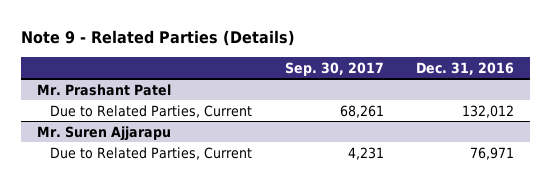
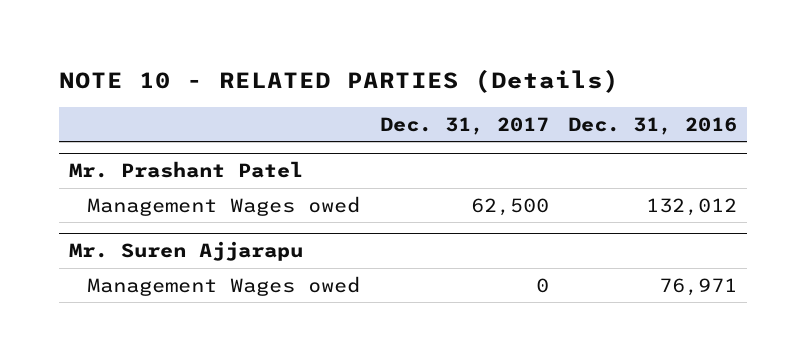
- Note 9 - Related Parties (Details)
+ NOTE 10 - RELATED PARTIES (Details)
- | Sep. 30, 2017 | Dec. 31, 2016
+ | Dec. 31, 2017 | Dec. 31, 2016
@ Mr. Prashant Patel
- Due to Related Parties, Current | 68,261 | 132,012
+ Management Wages owed | 62,500 | 132,012
@ Mr. Suren Ajjarapu
- Due to Related Parties, Current | 4,231 | 76,971
+ Management Wages owed | 0 | 76,971

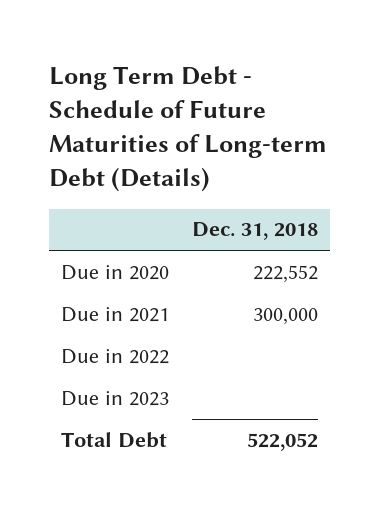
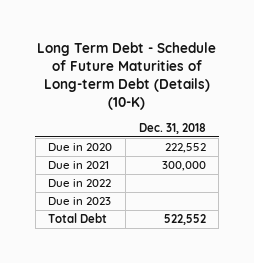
- Long Term Debt - Schedule of Future Maturities of Long-term Debt (Details)
+ Long Term Debt - Schedule of Future Maturities of Long-term Debt (Details) (10-K)
- Total Debt | 522,052
+ Total Debt | 522,552

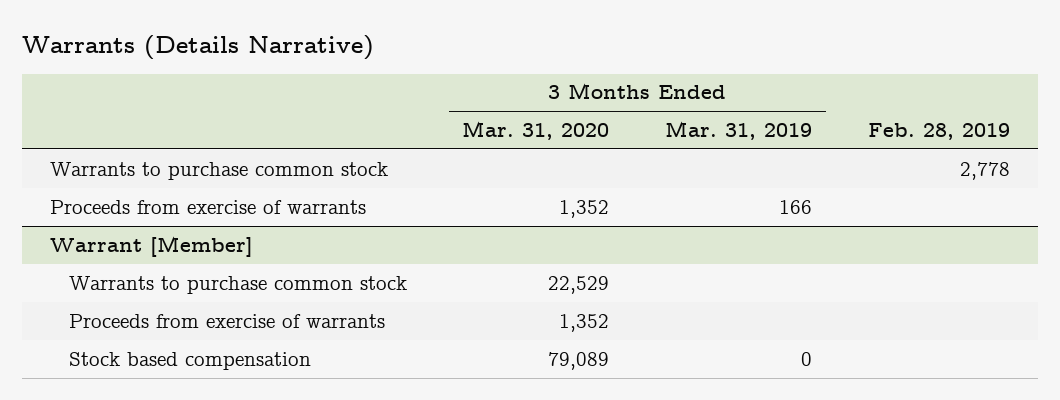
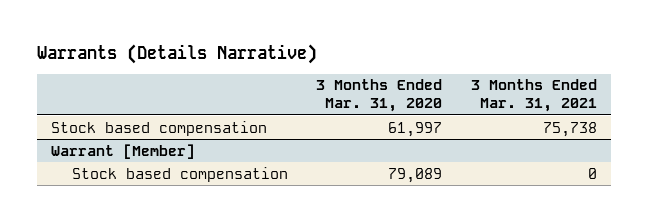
- | 3 Months Ended Mar. 31, 2020 | 3 Months Ended Mar. 31, 2019 | Feb. 28, 2019
+ | 3 Months Ended Mar. 31, 2020 | 3 Months Ended Mar. 31, 2021
- Warrants to purchase common stock | | | 2,778
- Proceeds from exercise of warrants | 1,352 | 166 |
+ Stock based compensation | 61,997 | 75,738
@ Warrant [Member]
- Warrants to purchase common stock | 22,529 | |
- Proceeds from exercise of warrants | 1,352 | |

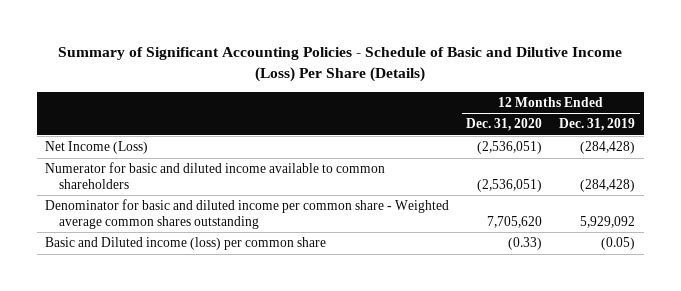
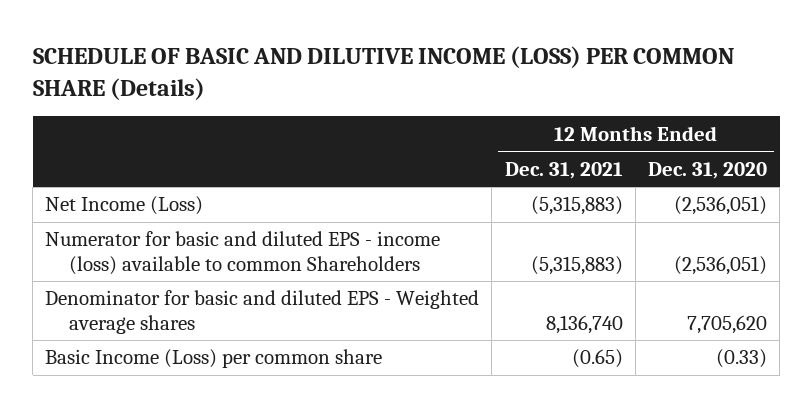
- Summary of Significant Accounting Policies - Schedule of Basic and Dilutive Income (Loss) Per Share (Details)
+ SCHEDULE OF BASIC AND DILUTIVE INCOME (LOSS) PER COMMON SHARE (Details)
- | 12 Months Ended Dec. 31, 2020 | 12 Months Ended Dec. 31, 2019
+ | 12 Months Ended Dec. 31, 2021 | 12 Months Ended Dec. 31, 2020
- Numerator for basic and diluted income available to common shareholders | (2,536,051) | (284,428)
- Denominator for basic and diluted income per common share - Weighted average common shares outstanding | 7,705,620 | 5,929,092
- Basic and Diluted income (loss) per common share | (0.33) | (0.05)
+ Numerator for basic and diluted EPS - income (loss) available to common Shareholders | (5,315,883) | (2,536,051)
+ Denominator for basic and diluted EPS - Weighted average shares | 8,136,740 | 7,705,620
+ Basic Income (Loss) per common share | (0.65) | (0.33)

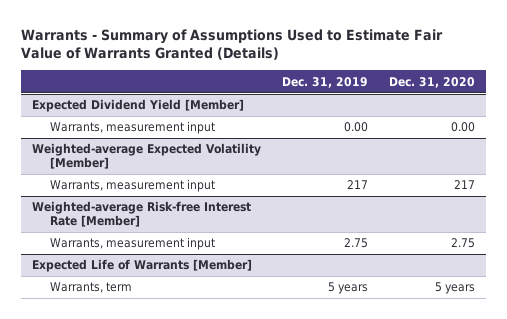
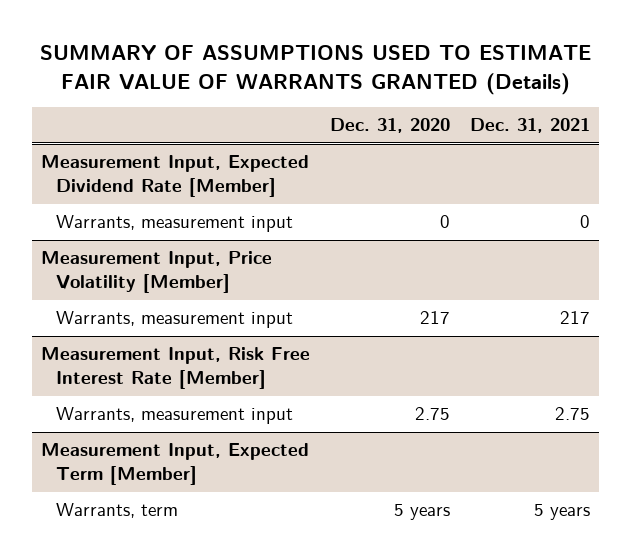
- Warrants - Summary of Assumptions Used to Estimate Fair Value of Warrants Granted (Details)
+ SUMMARY OF ASSUMPTIONS USED TO ESTIMATE FAIR VALUE OF WARRANTS GRANTED (Details)
- | Dec. 31, 2019 | Dec. 31, 2020
+ | Dec. 31, 2020 | Dec. 31, 2021
- Expected Dividend Yield [Member]
- Warrants, measurement input | 0.00 | 0.00
- Weighted-average Expected Volatility [Member]
+ Measurement Input, Expected Dividend Rate [Member]
+ Warrants, measurement input | 0 | 0
+ Measurement Input, Price Volatility [Member]
- Weighted-average Risk-free Interest Rate [Member]
+ Measurement Input, Risk Free Interest Rate [Member]
- Expected Life of Warrants [Member]
+ Measurement Input, Expected Term [Member]

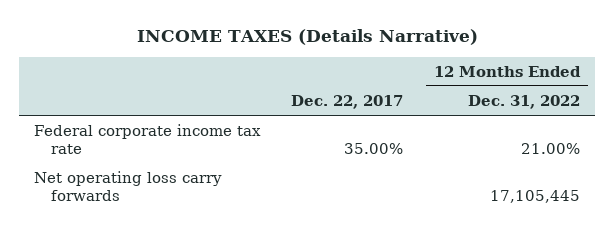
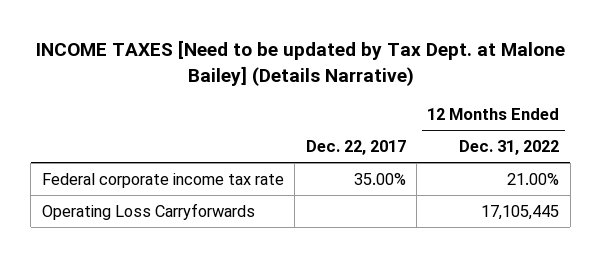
- INCOME TAXES (Details Narrative)
+ INCOME TAXES [Need to be updated by Tax Dept. at Malone Bailey] (Details Narrative)
- Net operating loss carry forwards | | 17,105,445
+ Operating Loss Carryforwards | | 17,105,445

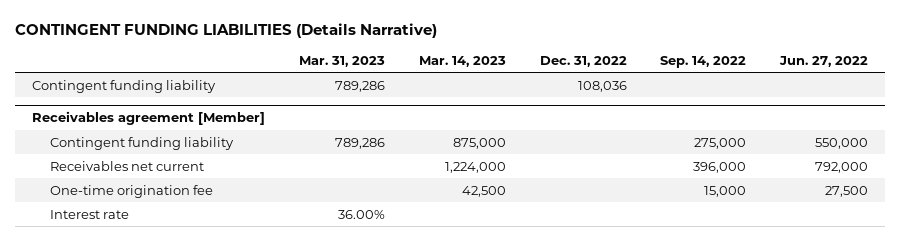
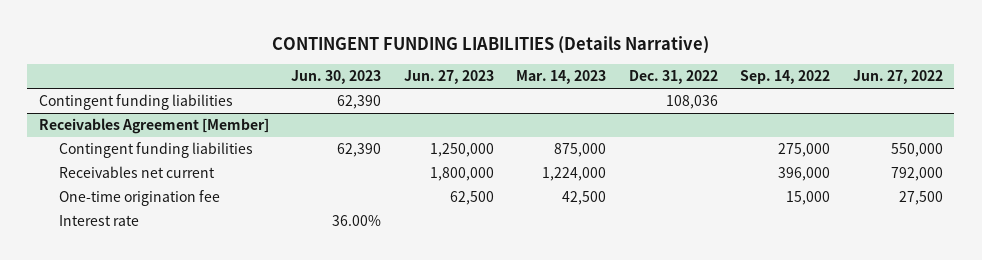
- | Mar. 31, 2023 | Mar. 14, 2023 | Dec. 31, 2022 | Sep. 14, 2022 | Jun. 27, 2022
+ | Jun. 30, 2023 | Jun. 27, 2023 | Mar. 14, 2023 | Dec. 31, 2022 | Sep. 14, 2022 | Jun. 27, 2022
- Contingent funding liability | 789,286 | | 108,036 | |
- Receivables agreement [Member]
- Contingent funding liability | 789,286 | 875,000 | | 275,000 | 550,000
+ Contingent funding liabilities | 62,390 | | | 108,036 | |
+ Receivables Agreement [Member]
+ Contingent funding liabilities | 62,390 | 1,250,000 | 875,000 | | 275,000 | 550,000

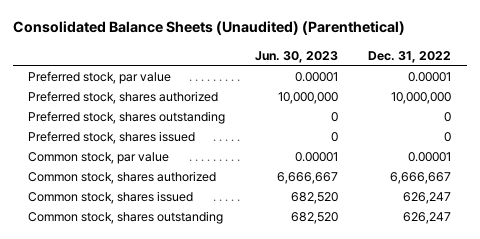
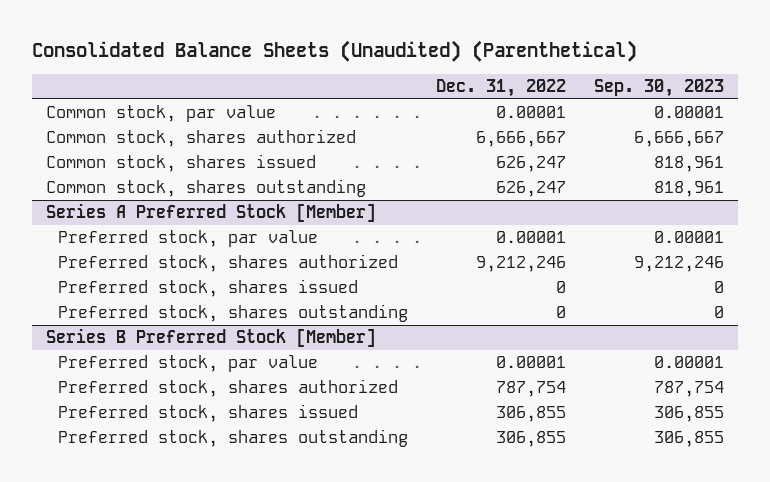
- | Jun. 30, 2023 | Dec. 31, 2022
+ | Dec. 31, 2022 | Sep. 30, 2023
- Preferred stock, par value | 0.00001 | 0.00001
- Preferred stock, shares authorized | 10,000,000 | 10,000,000
- Preferred stock, shares outstanding | 0 | 0
- Preferred stock, shares issued | 0 | 0
+ Series A Preferred Stock [Member]
+ Preferred stock, par value | 0.00001 | 0.00001
+ Preferred stock, shares authorized | 9,212,246 | 9,212,246
+ Preferred stock, shares issued | 0 | 0
+ Preferred stock, shares outstanding | 0 | 0
+ Series B Preferred Stock [Member]
+ Preferred stock, par value | 0.00001 | 0.00001
+ Preferred stock, shares authorized | 787,754 | 787,754
+ Preferred stock, shares issued | 306,855 | 306,855
+ Preferred stock, shares outstanding | 306,855 | 306,855

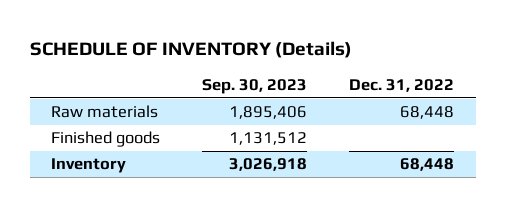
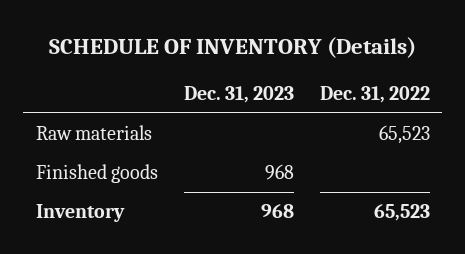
- | Sep. 30, 2023 | Dec. 31, 2022
+ | Dec. 31, 2023 | Dec. 31, 2022
- Raw materials | 1,895,406 | 68,448
+ Raw materials | | 65,523
- Inventory | 3,026,918 | 68,448
+ Inventory | 968 | 65,523

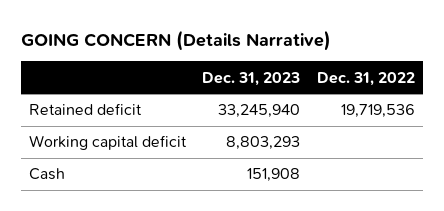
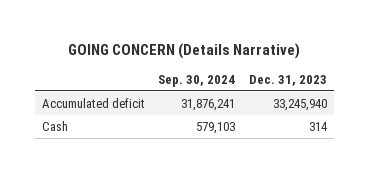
- | Dec. 31, 2023 | Dec. 31, 2022
+ | Sep. 30, 2024 | Dec. 31, 2023
- Retained deficit | 33,245,940 | 19,719,536
- Working capital deficit | 8,803,293 |
- Cash | 151,908 |
+ Accumulated deficit | 31,876,241 | 33,245,940
+ Cash | 579,103 | 314

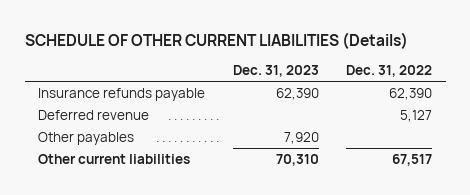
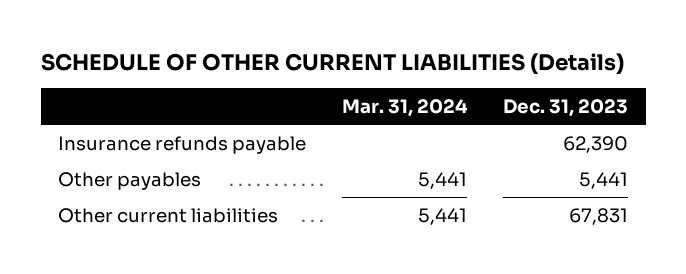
- | Dec. 31, 2023 | Dec. 31, 2022
+ | Mar. 31, 2024 | Dec. 31, 2023
- Deferred revenue | | 5,127
- Other payables | 7,920 |
- Other current liabilities | 70,310 | 67,517
+ Other payables | 5,441 | 5,441
+ Other current liabilities | 5,441 | 67,831

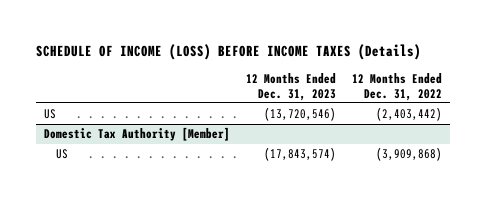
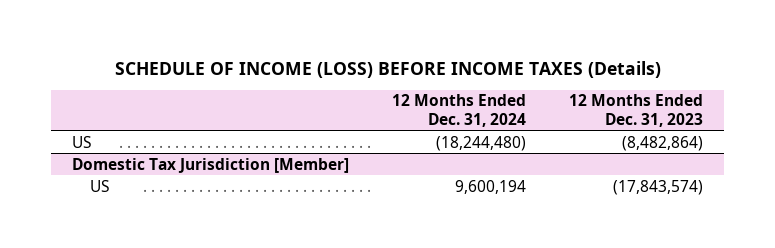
- | 12 Months Ended Dec. 31, 2023 | 12 Months Ended Dec. 31, 2022
+ | 12 Months Ended Dec. 31, 2024 | 12 Months Ended Dec. 31, 2023
- US | (13,720,546) | (2,403,442)
- Domestic Tax Authority [Member]
+ US | (18,244,480) | (8,482,864)
+ Domestic Tax Jurisdiction [Member]

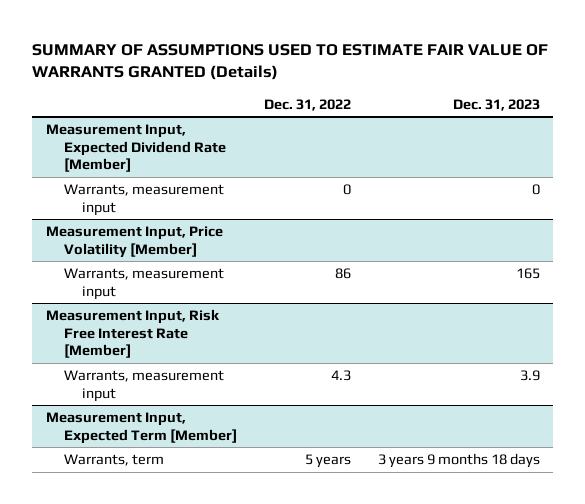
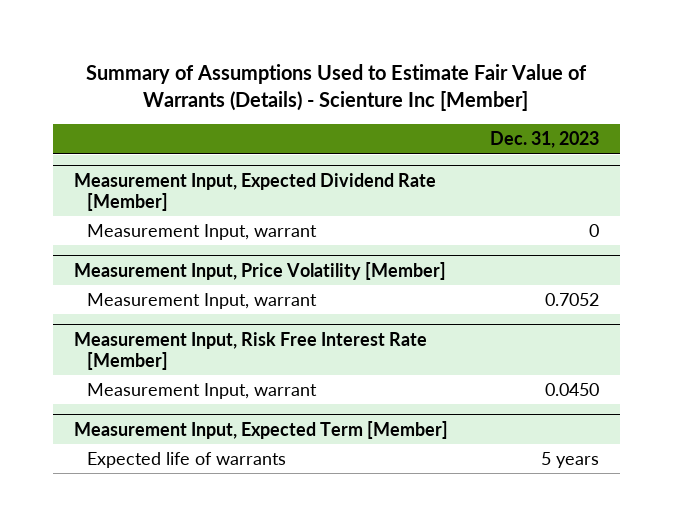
- SUMMARY OF ASSUMPTIONS USED TO ESTIMATE FAIR VALUE OF WARRANTS GRANTED (Details)
+ Summary of Assumptions Used to Estimate Fair Value of Warrants (Details) - Scienture Inc [Member]
- | Dec. 31, 2022 | Dec. 31, 2023
+ | Dec. 31, 2023
@ Measurement Input, Expected Dividend Rate [Member]
- Warrants, measurement input | 0 | 0
+ Measurement Input, warrant | 0
@ Measurement Input, Price Volatility [Member]
- Warrants, measurement input | 86 | 165
+ Measurement Input, warrant | 0.7052
@ Measurement Input, Risk Free Interest Rate [Member]
- Warrants, measurement input | 4.3 | 3.9
+ Measurement Input, warrant | 0.0450
@ Measurement Input, Expected Term [Member]
- Warrants, term | 5 years | 3 years 9 months 18 days
+ Expected life of warrants | 5 years

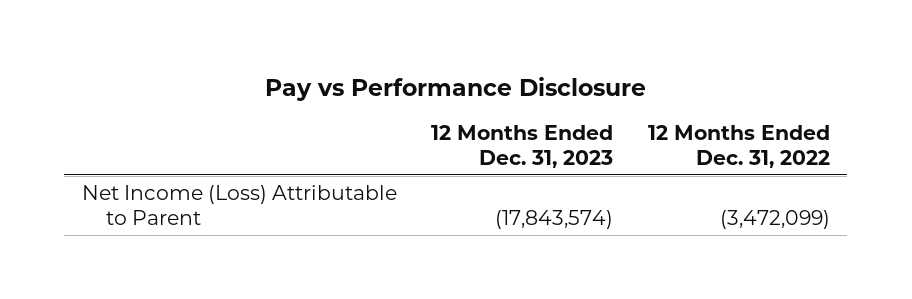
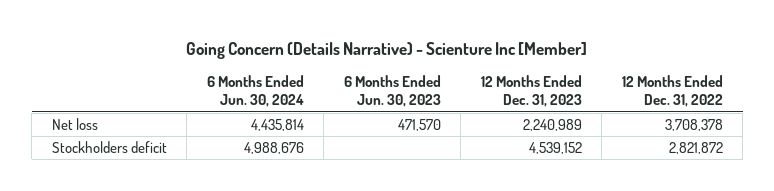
- Pay vs Performance Disclosure
+ Going Concern (Details Narrative) - Scienture Inc [Member]
- | 12 Months Ended Dec. 31, 2023 | 12 Months Ended Dec. 31, 2022
+ | 6 Months Ended Jun. 30, 2024 | 6 Months Ended Jun. 30, 2023 | 12 Months Ended Dec. 31, 2023 | 12 Months Ended Dec. 31, 2022
- Net Income (Loss) Attributable to Parent | (17,843,574) | (3,472,099)
+ Net loss | 4,435,814 | 471,570 | 2,240,989 | 3,708,378
+ Stockholders deficit | 4,988,676 | | 4,539,152 | 2,821,872

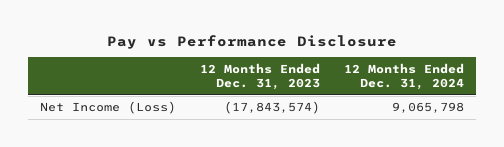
- Going Concern (Details Narrative) - Scienture Inc [Member]
+ Pay vs Performance Disclosure
- | 6 Months Ended Jun. 30, 2024 | 6 Months Ended Jun. 30, 2023 | 12 Months Ended Dec. 31, 2023 | 12 Months Ended Dec. 31, 2022
+ | 12 Months Ended Dec. 31, 2023 | 12 Months Ended Dec. 31, 2024
- Net loss | 4,435,814 | 471,570 | 2,240,989 | 3,708,378
- Stockholders deficit | 4,988,676 | | 4,539,152 | 2,821,872
+ Net Income (Loss) | (17,843,574) | 9,065,798

